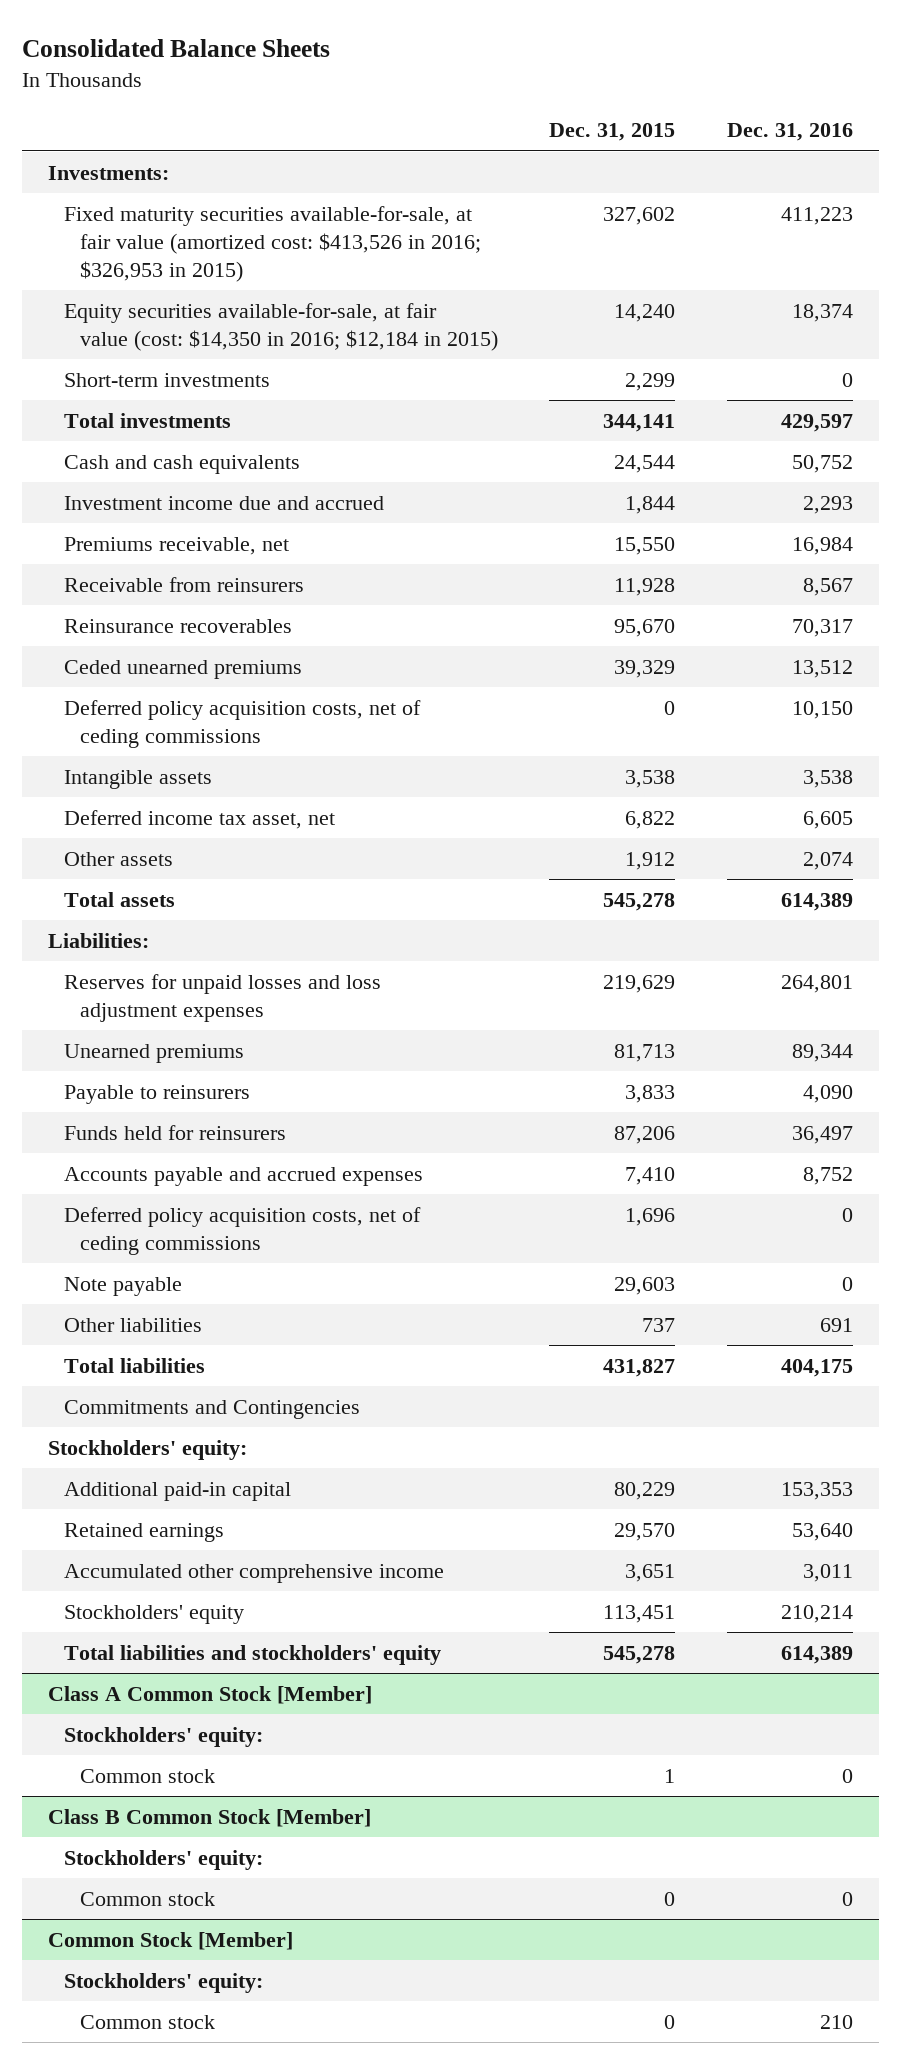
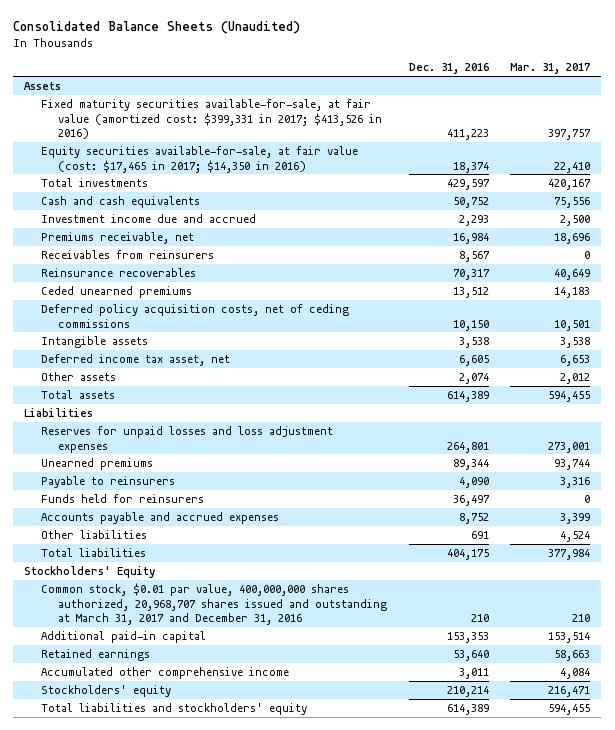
- Consolidated Balance Sheets
+ Consolidated Balance Sheets (Unaudited)
- | Dec. 31, 2015 | Dec. 31, 2016
+ | Dec. 31, 2016 | Mar. 31, 2017
- Investments:
- Fixed maturity securities available-for-sale, at fair value (amortized cost: $413,526 in 2016; $326,953 in 2015) | 327,602 | 411,223
- Equity securities available-for-sale, at fair value (cost: $14,350 in 2016; $12,184 in 2015) | 14,240 | 18,374
- Short-term investments | 2,299 | 0
+ Assets
+ Fixed maturity securities available-for-sale, at fair value (amortized cost: $399,331 in 2017; $413,526 in 2016) | 411,223 | 397,757
+ Equity securities available-for-sale, at fair value (cost: $17,465 in 2017; $14,350 in 2016) | 18,374 | 22,410
- Receivable from reinsurers | 11,928 | 8,567
+ Receivables from reinsurers | 8,567 | 0
- Liabilities:
+ Liabilities
- Deferred policy acquisition costs, net of ceding commissions | 1,696 | 0
- Note payable | 29,603 | 0
- Commitments and Contingencies
- Stockholders' equity:
+ Stockholders' Equity
+ Common stock, $0.01 par value, 400,000,000 shares authorized, 20,968,707 shares issued and outstanding at March 31, 2017 and December 31, 2016 | 210 | 210
- Class A Common Stock [Member]
- Stockholders' equity:
- Common stock | 1 | 0
- Class B Common Stock [Member]
- Stockholders' equity:
- Common stock | 0 | 0
- Common Stock [Member]
- Stockholders' equity:
- Common stock | 0 | 210

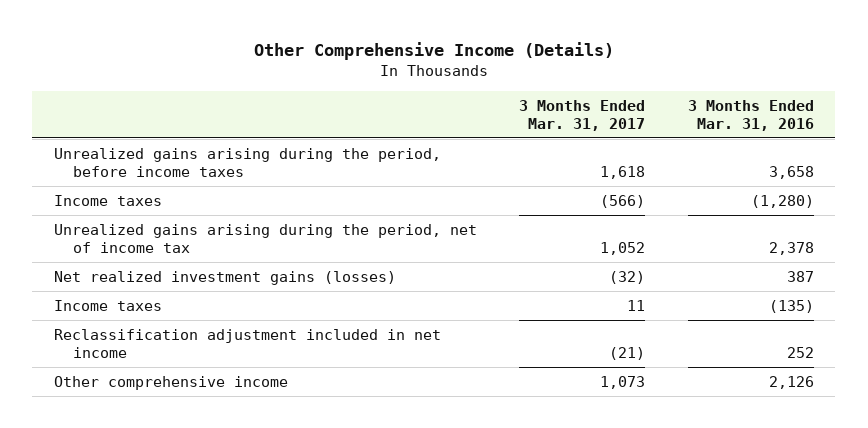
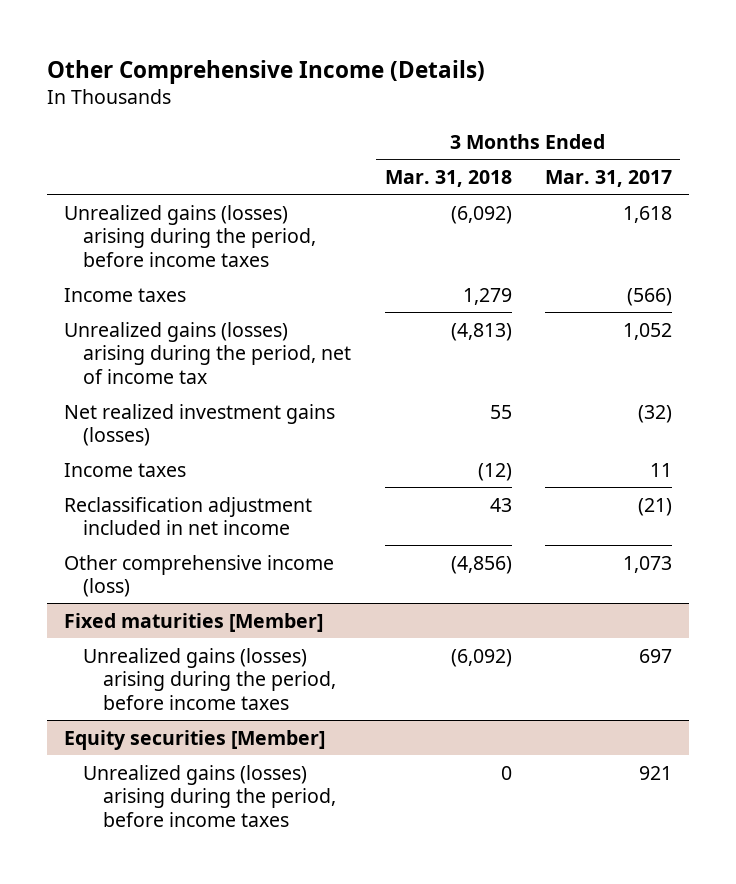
- | 3 Months Ended Mar. 31, 2017 | 3 Months Ended Mar. 31, 2016
+ | 3 Months Ended Mar. 31, 2018 | 3 Months Ended Mar. 31, 2017
- Unrealized gains arising during the period, before income taxes | 1,618 | 3,658
+ Unrealized gains (losses) arising during the period, before income taxes | (6,092) | 1,618
- Unrealized gains arising during the period, net of income tax | 1,052 | 2,378
+ Unrealized gains (losses) arising during the period, net of income tax | (4,813) | 1,052
- Other comprehensive income | 1,073 | 2,126
+ Other comprehensive income (loss) | (4,856) | 1,073
+ Fixed maturities [Member]
+ Unrealized gains (losses) arising during the period, before income taxes | (6,092) | 697
+ Equity securities [Member]
+ Unrealized gains (losses) arising during the period, before income taxes | 0 | 921

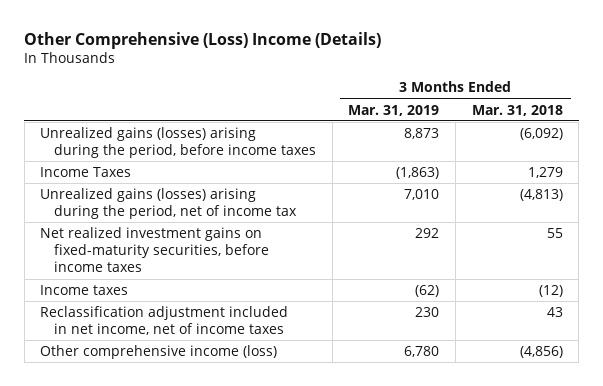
- Other Comprehensive Income (Details)
+ Other Comprehensive (Loss) Income (Details)
- | 3 Months Ended Mar. 31, 2018 | 3 Months Ended Mar. 31, 2017
+ | 3 Months Ended Mar. 31, 2019 | 3 Months Ended Mar. 31, 2018
- Income taxes | 1,279 | (566)
+ Income Taxes | (1,863) | 1,279
- Net realized investment gains (losses) | 55 | (32)
+ Net realized investment gains on fixed-maturity securities, before income taxes | 292 | 55
- Reclassification adjustment included in net income | 43 | (21)
+ Reclassification adjustment included in net income, net of income taxes | 230 | 43
- Fixed maturities [Member]
- Unrealized gains (losses) arising during the period, before income taxes | (6,092) | 697
- Equity securities [Member]
- Unrealized gains (losses) arising during the period, before income taxes | 0 | 921

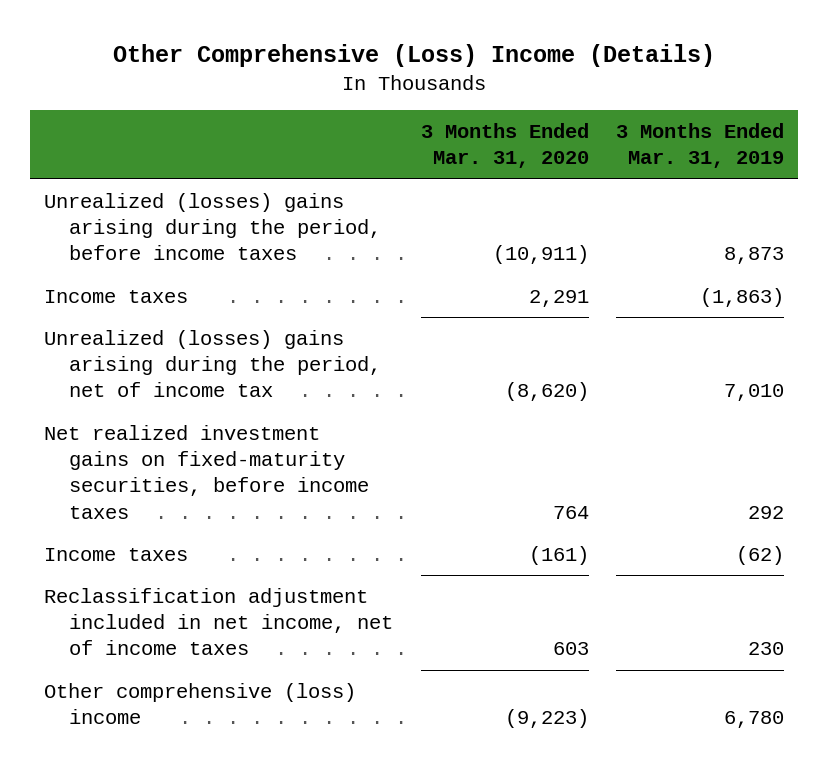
- | 3 Months Ended Mar. 31, 2019 | 3 Months Ended Mar. 31, 2018
+ | 3 Months Ended Mar. 31, 2020 | 3 Months Ended Mar. 31, 2019
- Unrealized gains (losses) arising during the period, before income taxes | 8,873 | (6,092)
- Income Taxes | (1,863) | 1,279
- Unrealized gains (losses) arising during the period, net of income tax | 7,010 | (4,813)
+ Unrealized (losses) gains arising during the period, before income taxes | (10,911) | 8,873
+ Income taxes | 2,291 | (1,863)
+ Unrealized (losses) gains arising during the period, net of income tax | (8,620) | 7,010
- Other comprehensive income (loss) | 6,780 | (4,856)
+ Other comprehensive (loss) income | (9,223) | 6,780

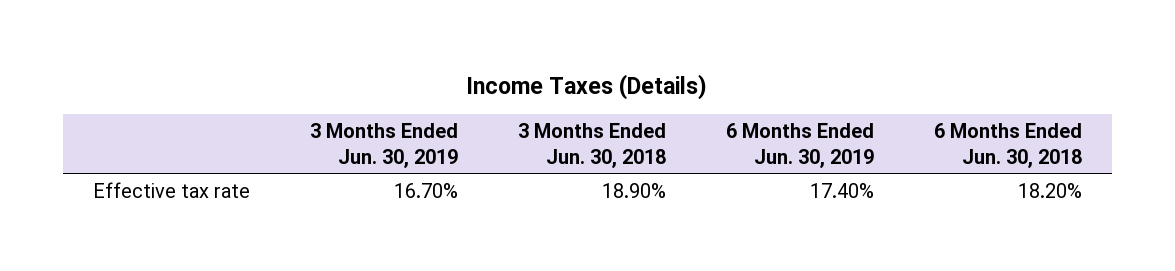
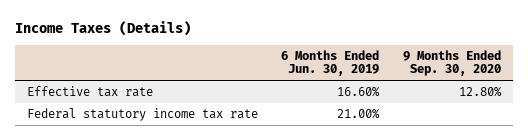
- | 3 Months Ended Jun. 30, 2019 | 3 Months Ended Jun. 30, 2018 | 6 Months Ended Jun. 30, 2019 | 6 Months Ended Jun. 30, 2018
+ | 6 Months Ended Jun. 30, 2019 | 9 Months Ended Sep. 30, 2020
- Effective tax rate | 16.70% | 18.90% | 17.40% | 18.20%
+ Effective tax rate | 16.60% | 12.80%
+ Federal statutory income tax rate | 21.00% |

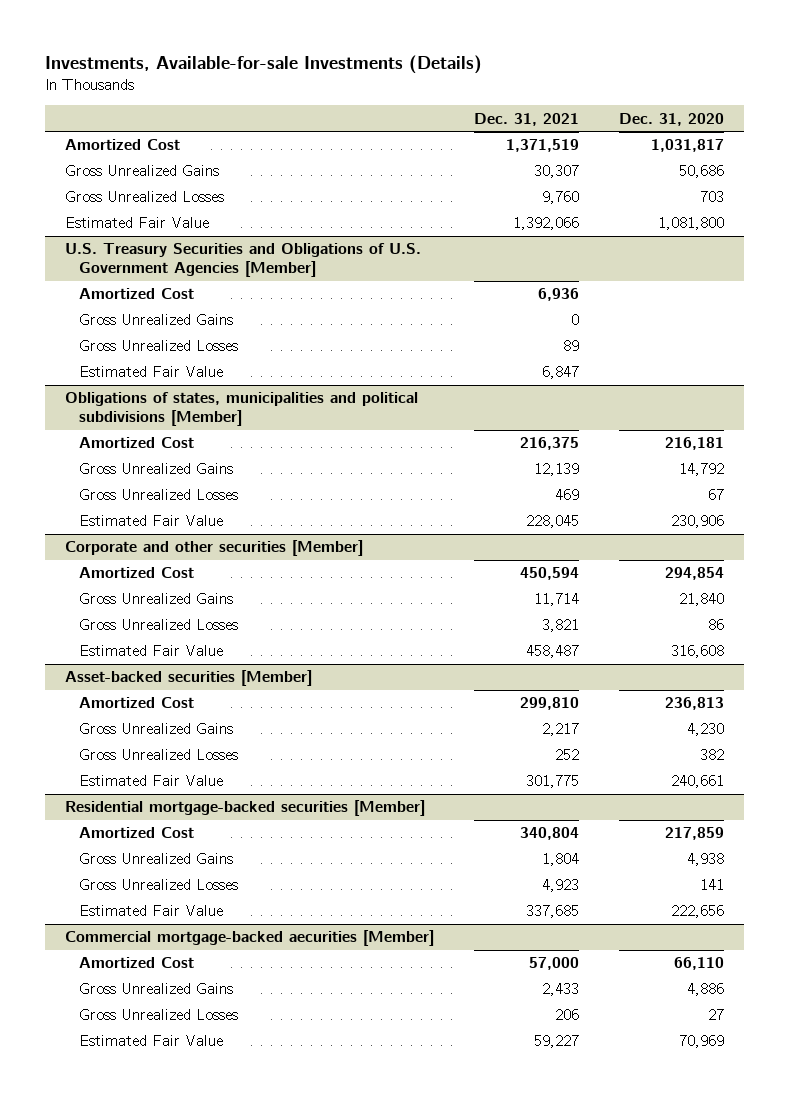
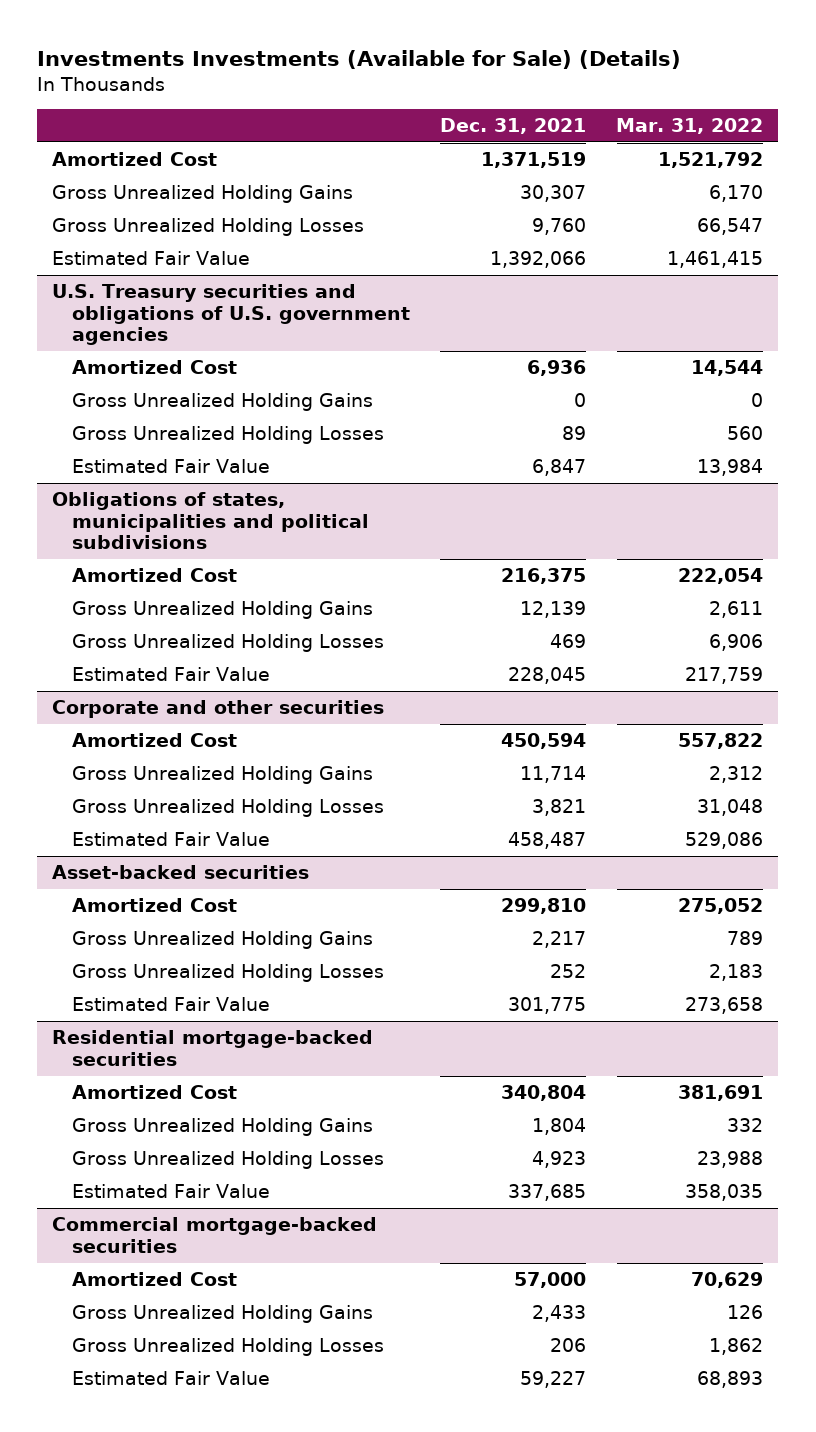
- Investments, Available-for-sale Investments (Details)
+ Investments Investments (Available for Sale) (Details)
- | Dec. 31, 2021 | Dec. 31, 2020
+ | Dec. 31, 2021 | Mar. 31, 2022
- Gross Unrealized Gains | 30,307 | 50,686
- Gross Unrealized Losses | 9,760 | 703
+ Gross Unrealized Holding Gains | 30,307 | 6,170
+ Gross Unrealized Holding Losses | 9,760 | 66,547
- U.S. Treasury Securities and Obligations of U.S. Government Agencies [Member]
+ U.S. Treasury securities and obligations of U.S. government agencies
- Gross Unrealized Gains | 0 |
- Gross Unrealized Losses | 89 |
+ Gross Unrealized Holding Gains | 0 | 0
+ Gross Unrealized Holding Losses | 89 | 560
- Obligations of states, municipalities and political subdivisions [Member]
+ Obligations of states, municipalities and political subdivisions
- Gross Unrealized Gains | 12,139 | 14,792
- Gross Unrealized Losses | 469 | 67
+ Gross Unrealized Holding Gains | 12,139 | 2,611
+ Gross Unrealized Holding Losses | 469 | 6,906
- Corporate and other securities [Member]
+ Corporate and other securities
- Gross Unrealized Gains | 11,714 | 21,840
- Gross Unrealized Losses | 3,821 | 86
+ Gross Unrealized Holding Gains | 11,714 | 2,312
+ Gross Unrealized Holding Losses | 3,821 | 31,048
- Asset-backed securities [Member]
+ Asset-backed securities
- Gross Unrealized Gains | 2,217 | 4,230
- Gross Unrealized Losses | 252 | 382
+ Gross Unrealized Holding Gains | 2,217 | 789
+ Gross Unrealized Holding Losses | 252 | 2,183
- Residential mortgage-backed securities [Member]
+ Residential mortgage-backed securities
- Gross Unrealized Gains | 1,804 | 4,938
- Gross Unrealized Losses | 4,923 | 141
+ Gross Unrealized Holding Gains | 1,804 | 332
+ Gross Unrealized Holding Losses | 4,923 | 23,988
- Commercial mortgage-backed aecurities [Member]
+ Commercial mortgage-backed securities
- Gross Unrealized Gains | 2,433 | 4,886
- Gross Unrealized Losses | 206 | 27
+ Gross Unrealized Holding Gains | 2,433 | 126
+ Gross Unrealized Holding Losses | 206 | 1,862

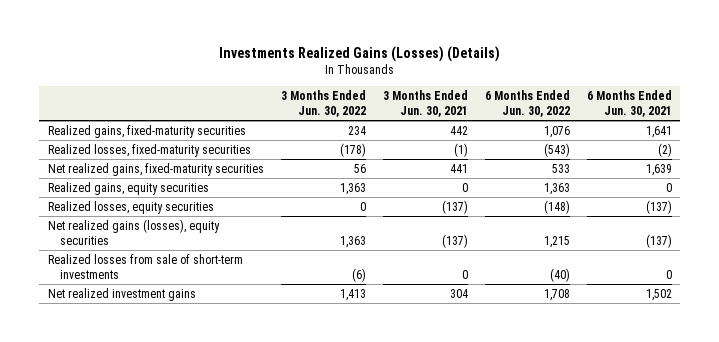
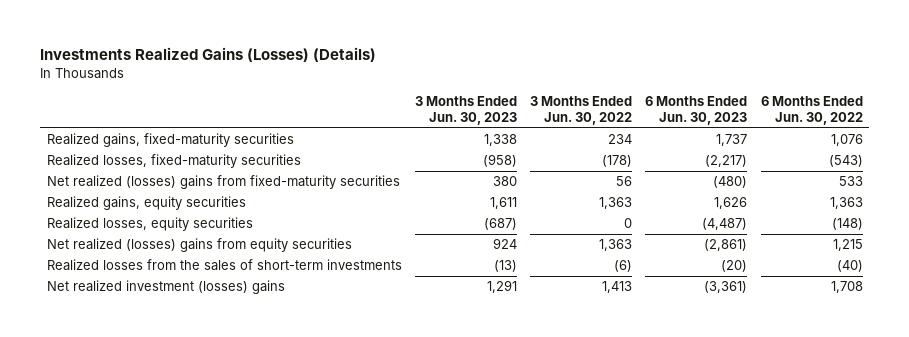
- | 3 Months Ended Jun. 30, 2022 | 3 Months Ended Jun. 30, 2021 | 6 Months Ended Jun. 30, 2022 | 6 Months Ended Jun. 30, 2021
+ | 3 Months Ended Jun. 30, 2023 | 3 Months Ended Jun. 30, 2022 | 6 Months Ended Jun. 30, 2023 | 6 Months Ended Jun. 30, 2022
- Net realized gains, fixed-maturity securities | 56 | 441 | 533 | 1,639
+ Net realized (losses) gains from fixed-maturity securities | 380 | 56 | (480) | 533
- Net realized gains (losses), equity securities | 1,363 | (137) | 1,215 | (137)
- Realized losses from sale of short-term investments | (6) | 0 | (40) | 0
- Net realized investment gains | 1,413 | 304 | 1,708 | 1,502
+ Net realized (losses) gains from equity securities | 924 | 1,363 | (2,861) | 1,215
+ Realized losses from the sales of short-term investments | (13) | (6) | (20) | (40)
+ Net realized investment (losses) gains | 1,291 | 1,413 | (3,361) | 1,708

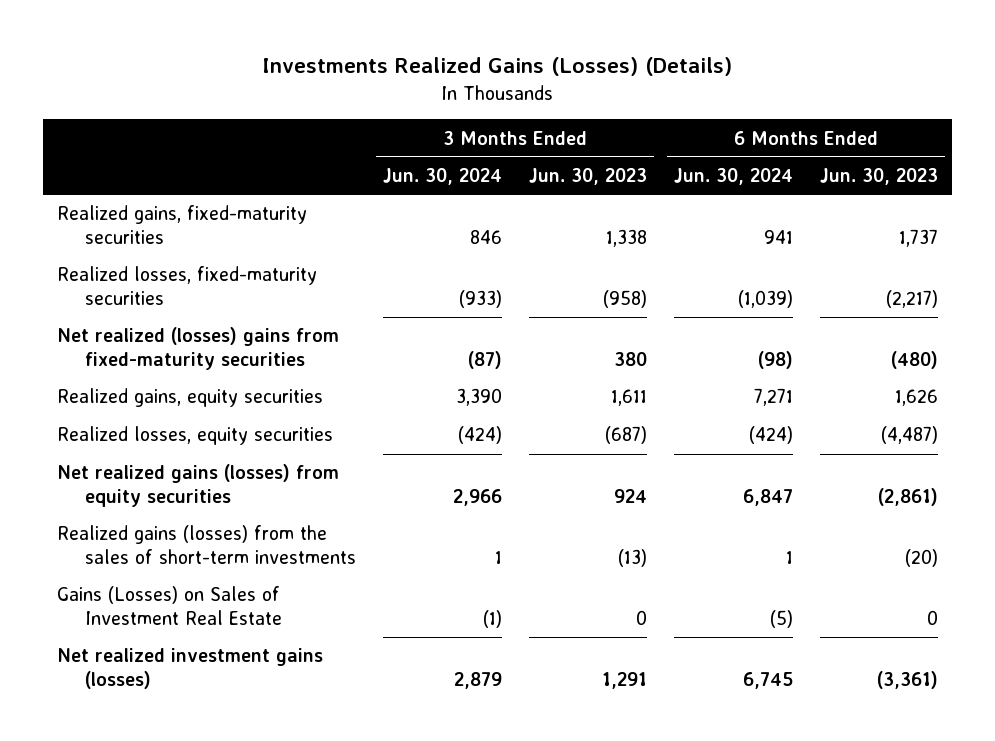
- | 3 Months Ended Jun. 30, 2023 | 3 Months Ended Jun. 30, 2022 | 6 Months Ended Jun. 30, 2023 | 6 Months Ended Jun. 30, 2022
+ | 3 Months Ended Jun. 30, 2024 | 3 Months Ended Jun. 30, 2023 | 6 Months Ended Jun. 30, 2024 | 6 Months Ended Jun. 30, 2023
- Net realized (losses) gains from equity securities | 924 | 1,363 | (2,861) | 1,215
- Realized losses from the sales of short-term investments | (13) | (6) | (20) | (40)
- Net realized investment (losses) gains | 1,291 | 1,413 | (3,361) | 1,708
+ Net realized gains (losses) from equity securities | 2,966 | 924 | 6,847 | (2,861)
+ Realized gains (losses) from the sales of short-term investments | 1 | (13) | 1 | (20)
+ Gains (Losses) on Sales of Investment Real Estate | (1) | 0 | (5) | 0
+ Net realized investment gains (losses) | 2,879 | 1,291 | 6,745 | (3,361)

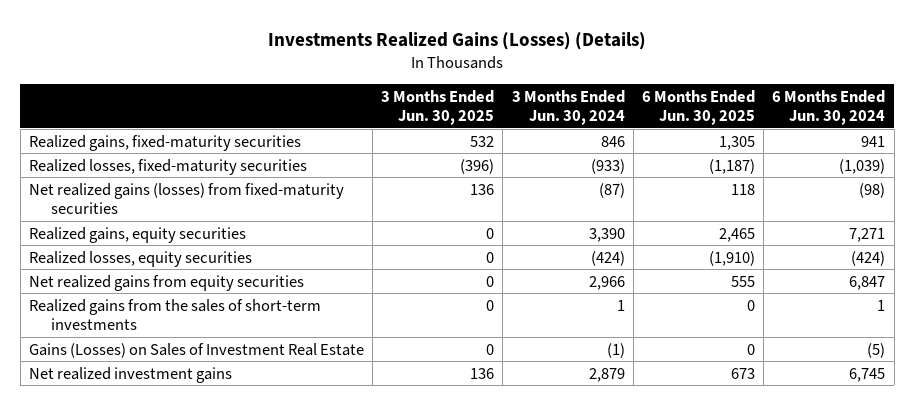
- | 3 Months Ended Jun. 30, 2024 | 3 Months Ended Jun. 30, 2023 | 6 Months Ended Jun. 30, 2024 | 6 Months Ended Jun. 30, 2023
+ | 3 Months Ended Jun. 30, 2025 | 3 Months Ended Jun. 30, 2024 | 6 Months Ended Jun. 30, 2025 | 6 Months Ended Jun. 30, 2024
- Net realized (losses) gains from fixed-maturity securities | (87) | 380 | (98) | (480)
+ Net realized gains (losses) from fixed-maturity securities | 136 | (87) | 118 | (98)
- Net realized gains (losses) from equity securities | 2,966 | 924 | 6,847 | (2,861)
- Realized gains (losses) from the sales of short-term investments | 1 | (13) | 1 | (20)
+ Net realized gains from equity securities | 0 | 2,966 | 555 | 6,847
+ Realized gains from the sales of short-term investments | 0 | 1 | 0 | 1
- Net realized investment gains (losses) | 2,879 | 1,291 | 6,745 | (3,361)
+ Net realized investment gains | 136 | 2,879 | 673 | 6,745

